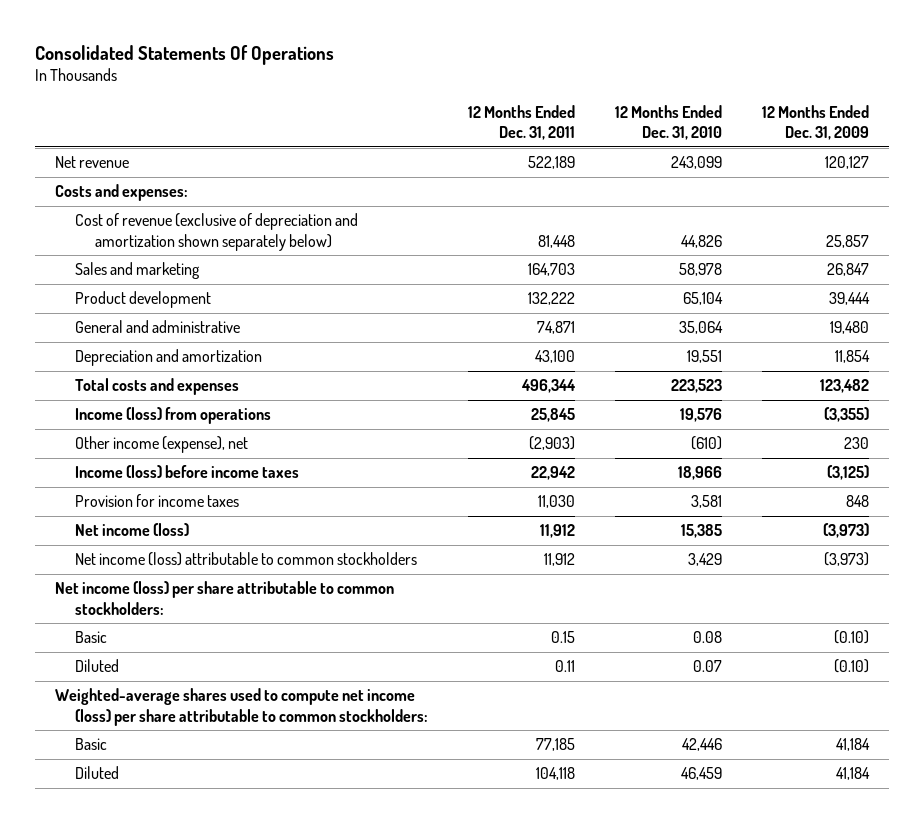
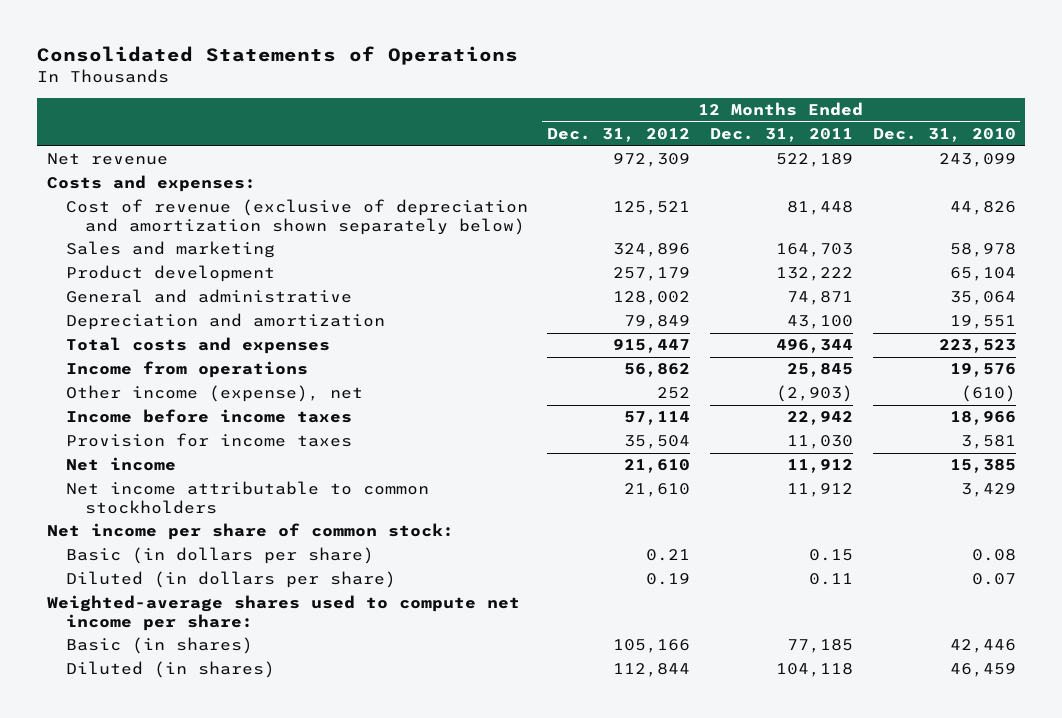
- Consolidated Statements Of Operations
+ Consolidated Statements of Operations
- | 12 Months Ended Dec. 31, 2011 | 12 Months Ended Dec. 31, 2010 | 12 Months Ended Dec. 31, 2009
+ | 12 Months Ended Dec. 31, 2012 | 12 Months Ended Dec. 31, 2011 | 12 Months Ended Dec. 31, 2010
- Income (loss) from operations | 25,845 | 19,576 | (3,355)
+ Income from operations | 56,862 | 25,845 | 19,576
- Income (loss) before income taxes | 22,942 | 18,966 | (3,125)
+ Income before income taxes | 57,114 | 22,942 | 18,966
- Net income (loss) | 11,912 | 15,385 | (3,973)
- Net income (loss) attributable to common stockholders | 11,912 | 3,429 | (3,973)
- Net income (loss) per share attributable to common stockholders:
- Basic | 0.15 | 0.08 | (0.10)
- Diluted | 0.11 | 0.07 | (0.10)
- Weighted-average shares used to compute net income (loss) per share attributable to common stockholders:
- Basic | 77,185 | 42,446 | 41,184
- Diluted | 104,118 | 46,459 | 41,184
+ Net income | 21,610 | 11,912 | 15,385
+ Net income attributable to common stockholders | 21,610 | 11,912 | 3,429
+ Net income per share of common stock:
+ Basic (in dollars per share) | 0.21 | 0.15 | 0.08
+ Diluted (in dollars per share) | 0.19 | 0.11 | 0.07
+ Weighted-average shares used to compute net income per share:
+ Basic (in shares) | 105,166 | 77,185 | 42,446
+ Diluted (in shares) | 112,844 | 104,118 | 46,459

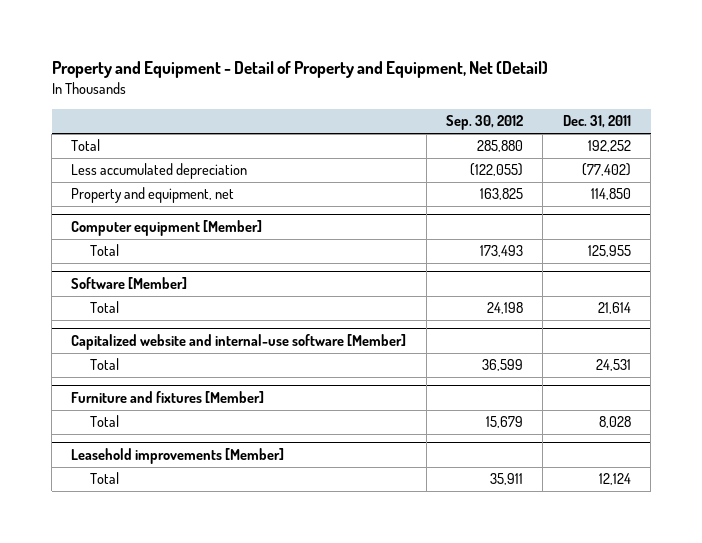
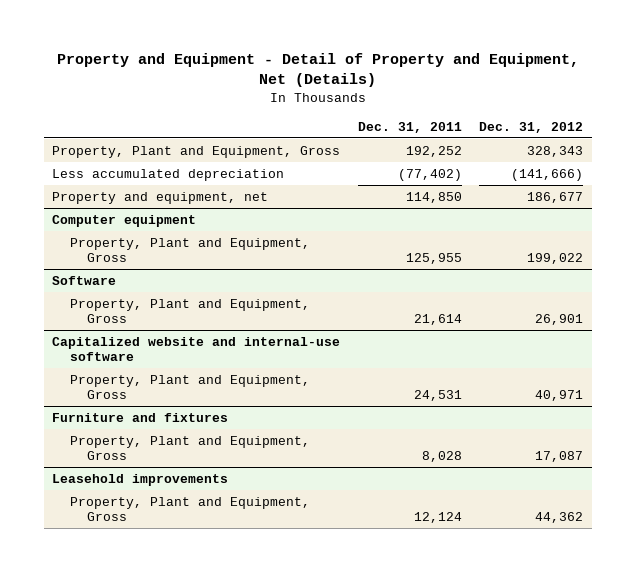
- Property and Equipment - Detail of Property and Equipment, Net (Detail)
+ Property and Equipment - Detail of Property and Equipment, Net (Details)
- | Sep. 30, 2012 | Dec. 31, 2011
+ | Dec. 31, 2011 | Dec. 31, 2012
- Total | 285,880 | 192,252
+ Property, Plant and Equipment, Gross | 192,252 | 328,343
- Computer equipment [Member]
- Total | 173,493 | 125,955
- Software [Member]
- Total | 24,198 | 21,614
- Capitalized website and internal-use software [Member]
- Total | 36,599 | 24,531
- Furniture and fixtures [Member]
- Total | 15,679 | 8,028
- Leasehold improvements [Member]
- Total | 35,911 | 12,124
+ Computer equipment
+ Property, Plant and Equipment, Gross | 125,955 | 199,022
+ Software
+ Property, Plant and Equipment, Gross | 21,614 | 26,901
+ Capitalized website and internal-use software
+ Property, Plant and Equipment, Gross | 24,531 | 40,971
+ Furniture and fixtures
+ Property, Plant and Equipment, Gross | 8,028 | 17,087
+ Leasehold improvements
+ Property, Plant and Equipment, Gross | 12,124 | 44,362

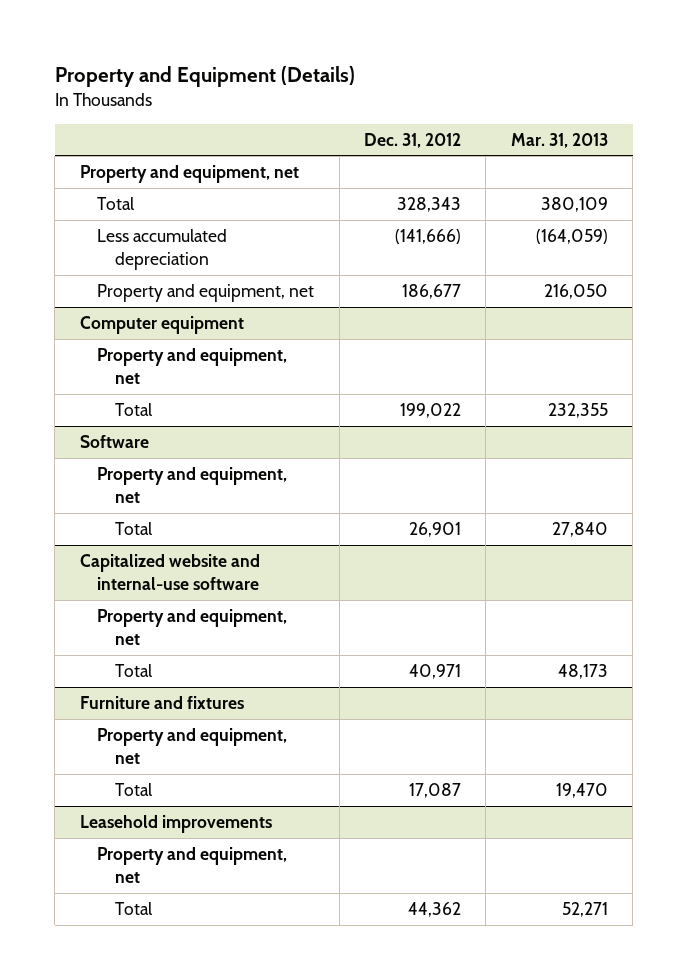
- Property and Equipment - Detail of Property and Equipment, Net (Details)
+ Property and Equipment (Details)
- | Dec. 31, 2011 | Dec. 31, 2012
+ | Dec. 31, 2012 | Mar. 31, 2013
- Property, Plant and Equipment, Gross | 192,252 | 328,343
+ Property and equipment, net
+ Total | 328,343 | 380,109
@ Computer equipment
- Property, Plant and Equipment, Gross | 125,955 | 199,022
+ Property and equipment, net
+ Total | 199,022 | 232,355
@ Software
- Property, Plant and Equipment, Gross | 21,614 | 26,901
+ Property and equipment, net
+ Total | 26,901 | 27,840
@ Capitalized website and internal-use software
- Property, Plant and Equipment, Gross | 24,531 | 40,971
+ Property and equipment, net
+ Total | 40,971 | 48,173
@ Furniture and fixtures
- Property, Plant and Equipment, Gross | 8,028 | 17,087
+ Property and equipment, net
+ Total | 17,087 | 19,470
@ Leasehold improvements
- Property, Plant and Equipment, Gross | 12,124 | 44,362
+ Property and equipment, net
+ Total | 44,362 | 52,271

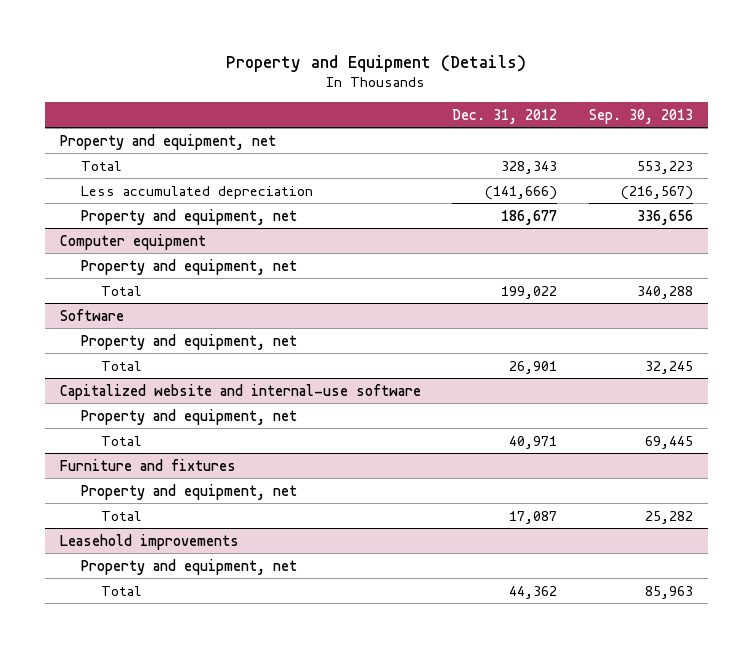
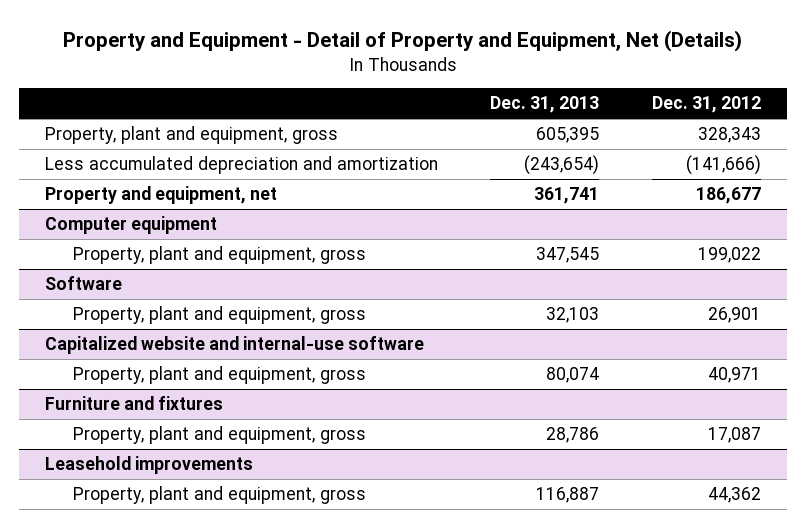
- Property and Equipment (Details)
+ Property and Equipment - Detail of Property and Equipment, Net (Details)
- | Dec. 31, 2012 | Sep. 30, 2013
+ | Dec. 31, 2013 | Dec. 31, 2012
- Property and equipment, net
- Total | 328,343 | 553,223
- Less accumulated depreciation | (141,666) | (216,567)
+ Property, plant and equipment, gross | 605,395 | 328,343
+ Less accumulated depreciation and amortization | (243,654) | (141,666)
@ Computer equipment
- Property and equipment, net
- Total | 199,022 | 340,288
+ Property, plant and equipment, gross | 347,545 | 199,022
@ Software
- Property and equipment, net
- Total | 26,901 | 32,245
+ Property, plant and equipment, gross | 32,103 | 26,901
@ Capitalized website and internal-use software
- Property and equipment, net
- Total | 40,971 | 69,445
+ Property, plant and equipment, gross | 80,074 | 40,971
@ Furniture and fixtures
- Property and equipment, net
- Total | 17,087 | 25,282
+ Property, plant and equipment, gross | 28,786 | 17,087
@ Leasehold improvements
- Property and equipment, net
- Total | 44,362 | 85,963
+ Property, plant and equipment, gross | 116,887 | 44,362

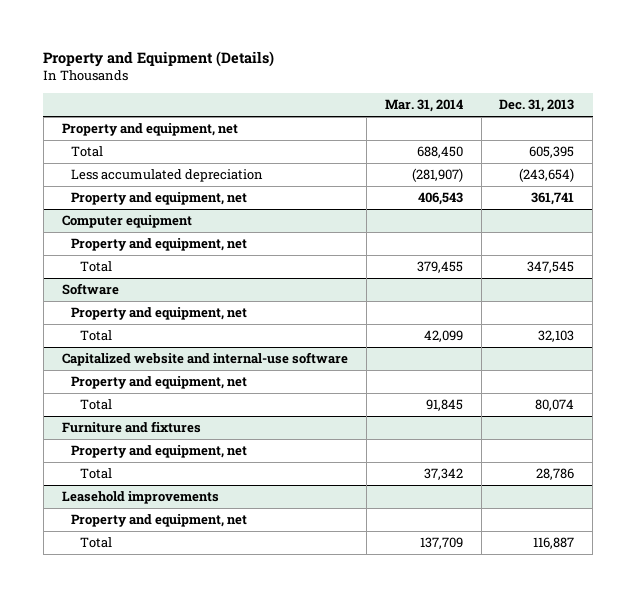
- Property and Equipment - Detail of Property and Equipment, Net (Details)
+ Property and Equipment (Details)
- | Dec. 31, 2013 | Dec. 31, 2012
+ | Mar. 31, 2014 | Dec. 31, 2013
- Property, plant and equipment, gross | 605,395 | 328,343
- Less accumulated depreciation and amortization | (243,654) | (141,666)
+ Property and equipment, net
+ Total | 688,450 | 605,395
+ Less accumulated depreciation | (281,907) | (243,654)
@ Computer equipment
- Property, plant and equipment, gross | 347,545 | 199,022
+ Property and equipment, net
+ Total | 379,455 | 347,545
@ Software
- Property, plant and equipment, gross | 32,103 | 26,901
+ Property and equipment, net
+ Total | 42,099 | 32,103
@ Capitalized website and internal-use software
- Property, plant and equipment, gross | 80,074 | 40,971
+ Property and equipment, net
+ Total | 91,845 | 80,074
@ Furniture and fixtures
- Property, plant and equipment, gross | 28,786 | 17,087
+ Property and equipment, net
+ Total | 37,342 | 28,786
@ Leasehold improvements
- Property, plant and equipment, gross | 116,887 | 44,362
+ Property and equipment, net
+ Total | 137,709 | 116,887

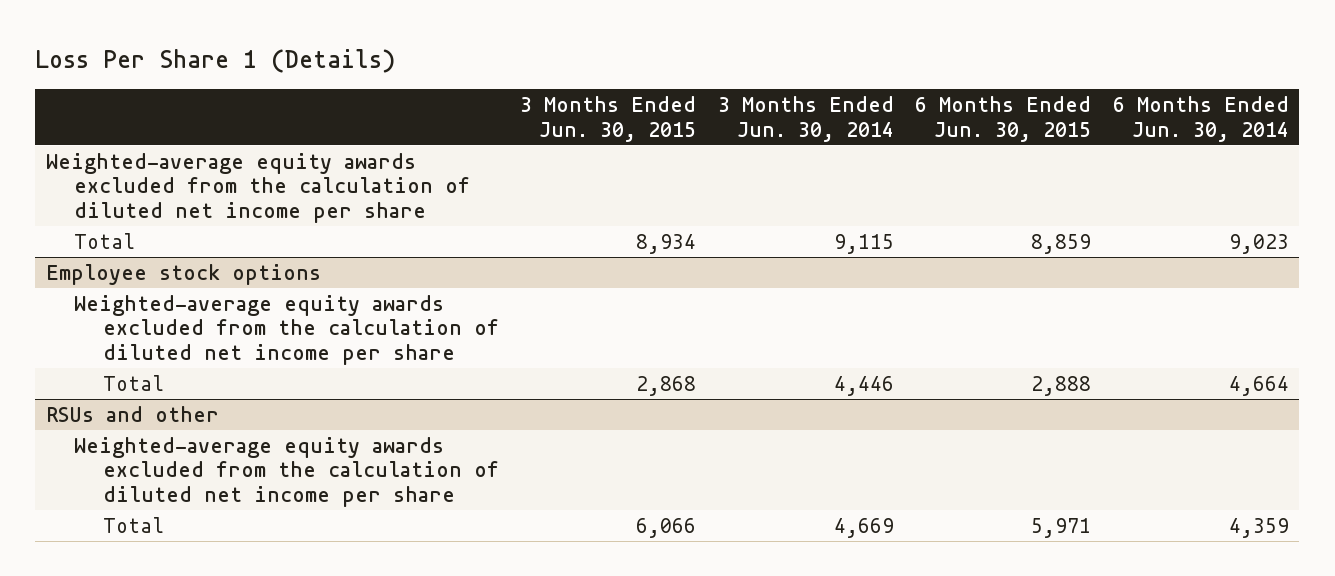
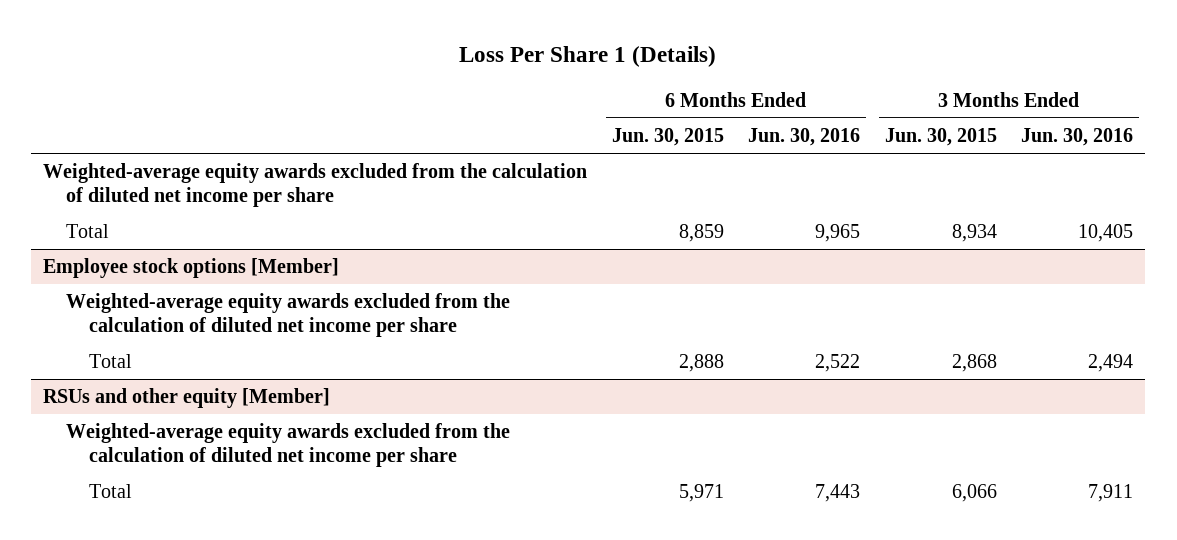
- | 3 Months Ended Jun. 30, 2015 | 3 Months Ended Jun. 30, 2014 | 6 Months Ended Jun. 30, 2015 | 6 Months Ended Jun. 30, 2014
+ | 6 Months Ended Jun. 30, 2015 | 6 Months Ended Jun. 30, 2016 | 3 Months Ended Jun. 30, 2015 | 3 Months Ended Jun. 30, 2016
- Employee stock options
+ Employee stock options [Member]
- RSUs and other
+ RSUs and other equity [Member]

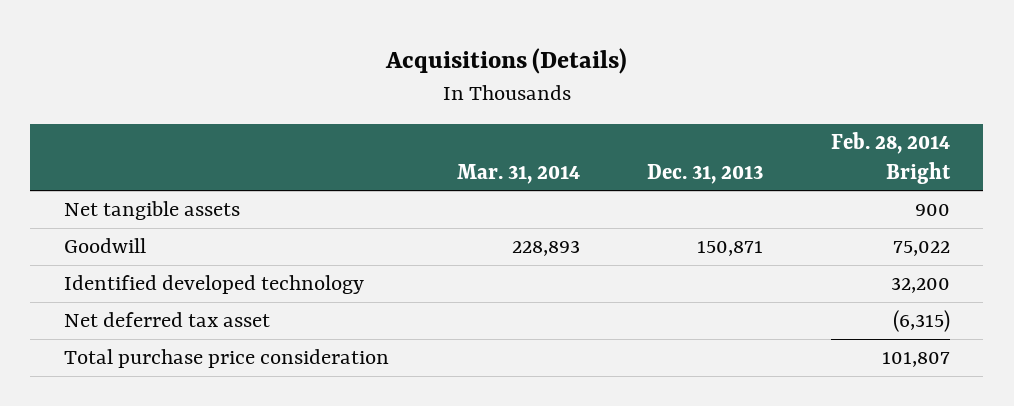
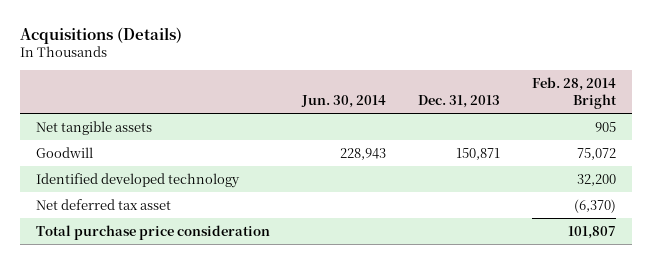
- | Mar. 31, 2014 | Dec. 31, 2013 | Feb. 28, 2014 Bright
+ | Jun. 30, 2014 | Dec. 31, 2013 | Feb. 28, 2014 Bright
- Net tangible assets | | | 900
- Goodwill | 228,893 | 150,871 | 75,022
+ Net tangible assets | | | 905
+ Goodwill | 228,943 | 150,871 | 75,072
- Net deferred tax asset | | | (6,315)
+ Net deferred tax asset | | | (6,370)

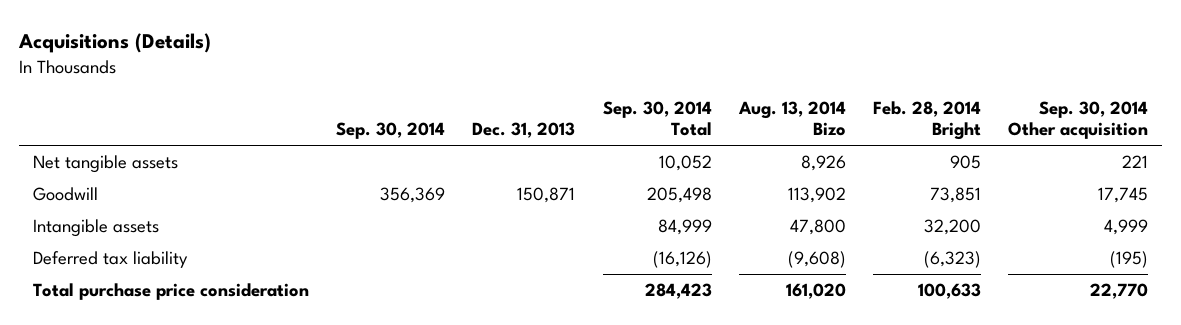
- | Jun. 30, 2014 | Dec. 31, 2013 | Feb. 28, 2014 Bright
+ | Sep. 30, 2014 | Dec. 31, 2013 | Sep. 30, 2014 Total | Aug. 13, 2014 Bizo | Feb. 28, 2014 Bright | Sep. 30, 2014 Other acquisition
- Goodwill | 228,943 | 150,871 | 75,072
- Identified developed technology | | | 32,200
- Net deferred tax asset | | | (6,370)
- Total purchase price consideration | | | 101,807
+ Goodwill | 356,369 | 150,871 | 205,498 | 113,902 | 73,851 | 17,745
+ Intangible assets | | | 84,999 | 47,800 | 32,200 | 4,999
+ Deferred tax liability | | | (16,126) | (9,608) | (6,323) | (195)
+ Total purchase price consideration | | | 284,423 | 161,020 | 100,633 | 22,770

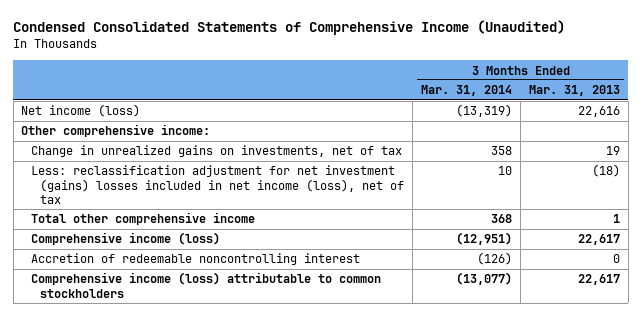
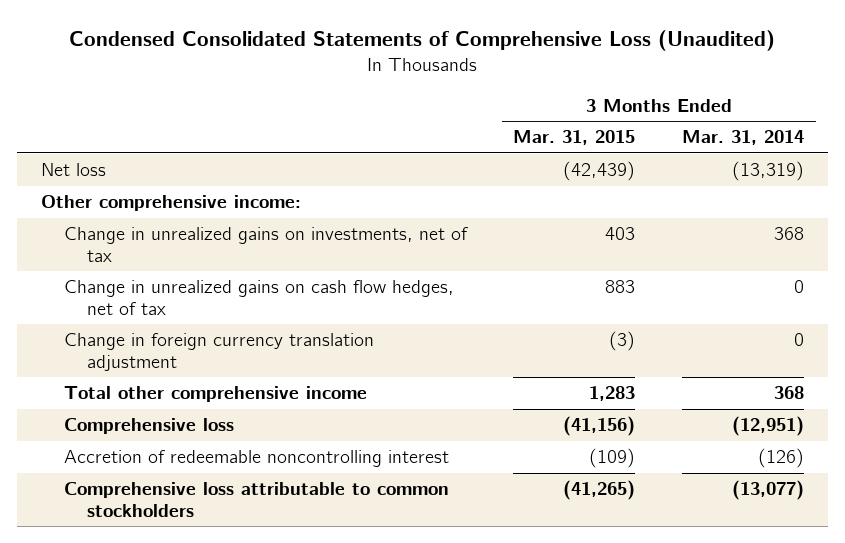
- Condensed Consolidated Statements of Comprehensive Income (Unaudited)
+ Condensed Consolidated Statements of Comprehensive Loss (Unaudited)
- | 3 Months Ended Mar. 31, 2014 | 3 Months Ended Mar. 31, 2013
+ | 3 Months Ended Mar. 31, 2015 | 3 Months Ended Mar. 31, 2014
- Net income (loss) | (13,319) | 22,616
+ Net loss | (42,439) | (13,319)
- Change in unrealized gains on investments, net of tax | 358 | 19
- Less: reclassification adjustment for net investment (gains) losses included in net income (loss), net of tax | 10 | (18)
+ Change in unrealized gains on investments, net of tax | 403 | 368
+ Change in unrealized gains on cash flow hedges, net of tax | 883 | 0
+ Change in foreign currency translation adjustment | (3) | 0
- Comprehensive income (loss) | (12,951) | 22,617
+ Comprehensive loss | (41,156) | (12,951)
- Comprehensive income (loss) attributable to common stockholders | (13,077) | 22,617
+ Comprehensive loss attributable to common stockholders | (41,265) | (13,077)

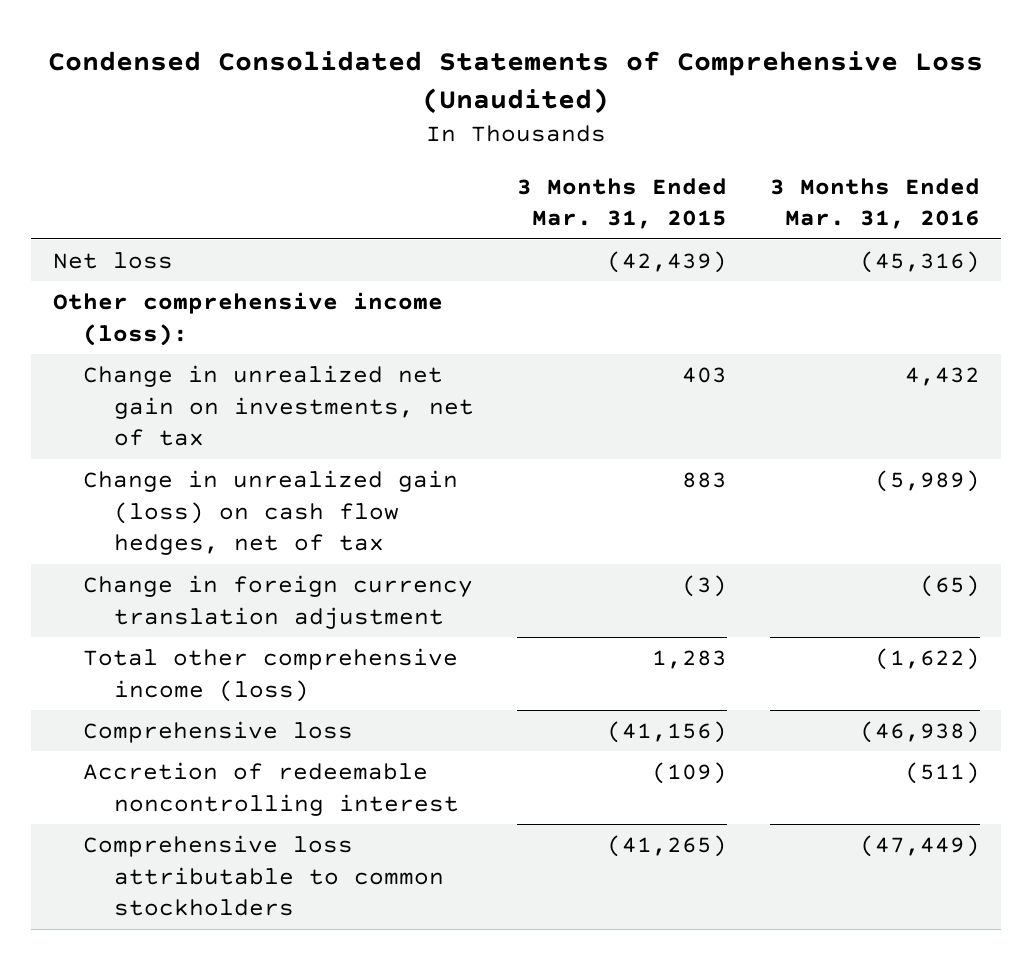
- | 3 Months Ended Mar. 31, 2015 | 3 Months Ended Mar. 31, 2014
+ | 3 Months Ended Mar. 31, 2015 | 3 Months Ended Mar. 31, 2016
- Other comprehensive income:
- Change in unrealized gains on investments, net of tax | 403 | 368
- Change in unrealized gains on cash flow hedges, net of tax | 883 | 0
+ Other comprehensive income (loss):
+ Change in unrealized net gain on investments, net of tax | 403 | 4,432
+ Change in unrealized gain (loss) on cash flow hedges, net of tax | 883 | (5,989)
- Total other comprehensive income | 1,283 | 368
+ Total other comprehensive income (loss) | 1,283 | (1,622)

